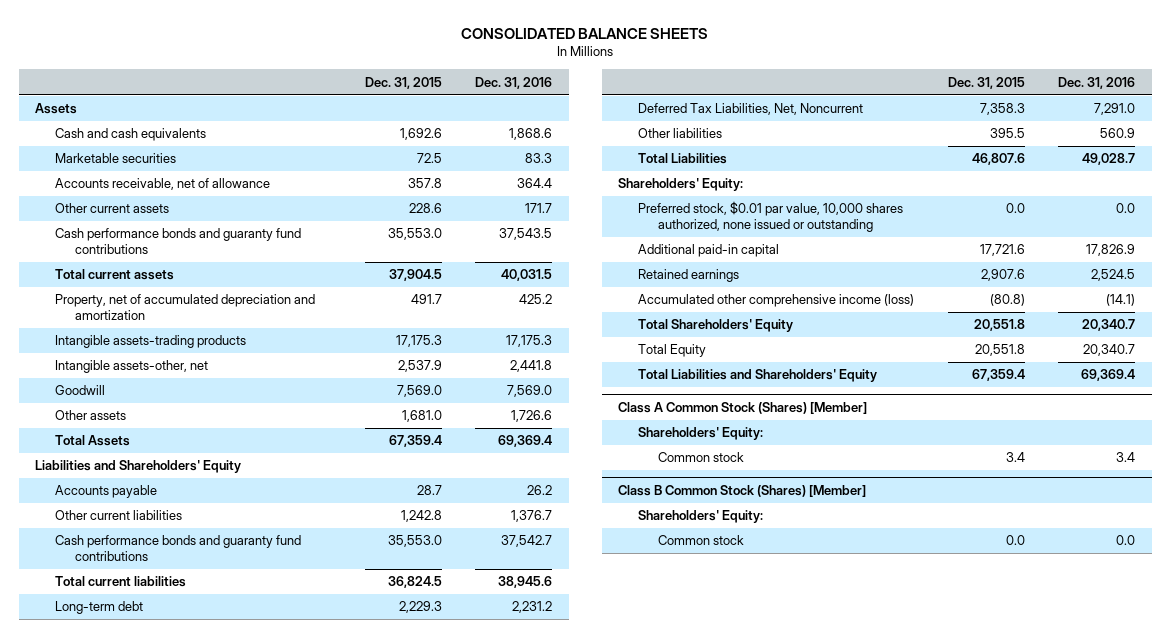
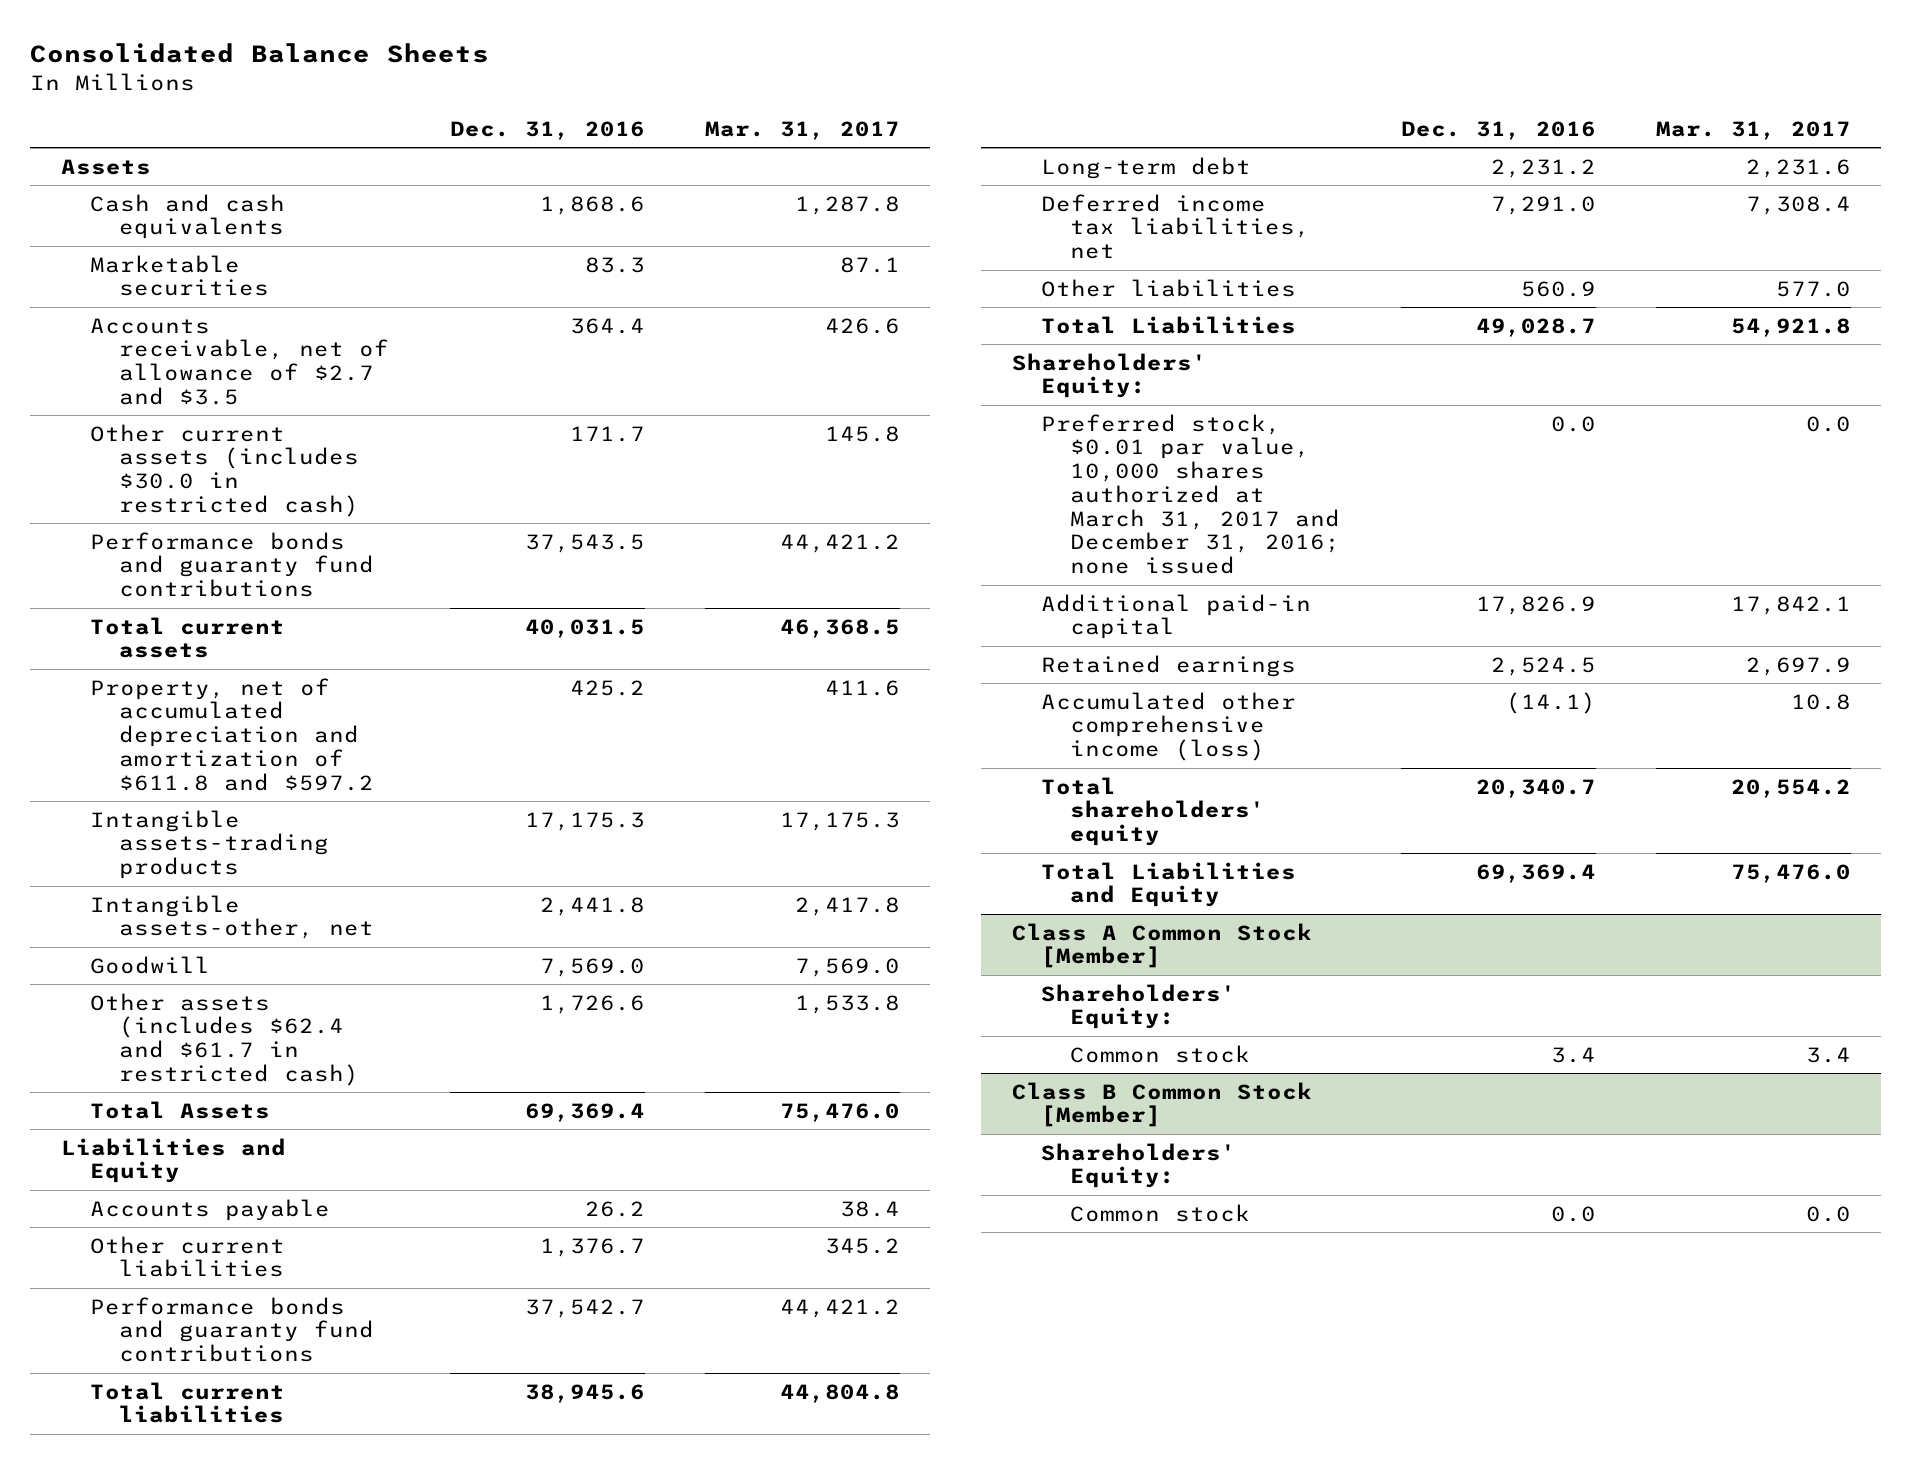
- CONSOLIDATED BALANCE SHEETS
+ Consolidated Balance Sheets
- | Dec. 31, 2015 | Dec. 31, 2016
+ | Dec. 31, 2016 | Mar. 31, 2017
- Accounts receivable, net of allowance | 357.8 | 364.4
- Other current assets | 228.6 | 171.7
- Cash performance bonds and guaranty fund contributions | 35,553.0 | 37,543.5
+ Accounts receivable, net of allowance of $2.7 and $3.5 | 364.4 | 426.6
+ Other current assets (includes $30.0 in restricted cash) | 171.7 | 145.8
+ Performance bonds and guaranty fund contributions | 37,543.5 | 44,421.2
- Property, net of accumulated depreciation and amortization | 491.7 | 425.2
+ Property, net of accumulated depreciation and amortization of $611.8 and $597.2 | 425.2 | 411.6
- Other assets | 1,681.0 | 1,726.6
+ Other assets (includes $62.4 and $61.7 in restricted cash) | 1,726.6 | 1,533.8
- Liabilities and Shareholders' Equity
+ Liabilities and Equity
- Cash performance bonds and guaranty fund contributions | 35,553.0 | 37,542.7
+ Performance bonds and guaranty fund contributions | 37,542.7 | 44,421.2
- Deferred Tax Liabilities, Net, Noncurrent | 7,358.3 | 7,291.0
+ Deferred income tax liabilities, net | 7,291.0 | 7,308.4
- Preferred stock, $0.01 par value, 10,000 shares authorized, none issued or outstanding | 0.0 | 0.0
+ Preferred stock, $0.01 par value, 10,000 shares authorized at March 31, 2017 and December 31, 2016; none issued | 0.0 | 0.0
- Total Shareholders' Equity | 20,551.8 | 20,340.7
- Total Equity | 20,551.8 | 20,340.7
- Total Liabilities and Shareholders' Equity | 67,359.4 | 69,369.4
- Class A Common Stock (Shares) [Member]
+ Total shareholders' equity | 20,340.7 | 20,554.2
+ Total Liabilities and Equity | 69,369.4 | 75,476.0
+ Class A Common Stock [Member]
- Class B Common Stock (Shares) [Member]
+ Class B Common Stock [Member]

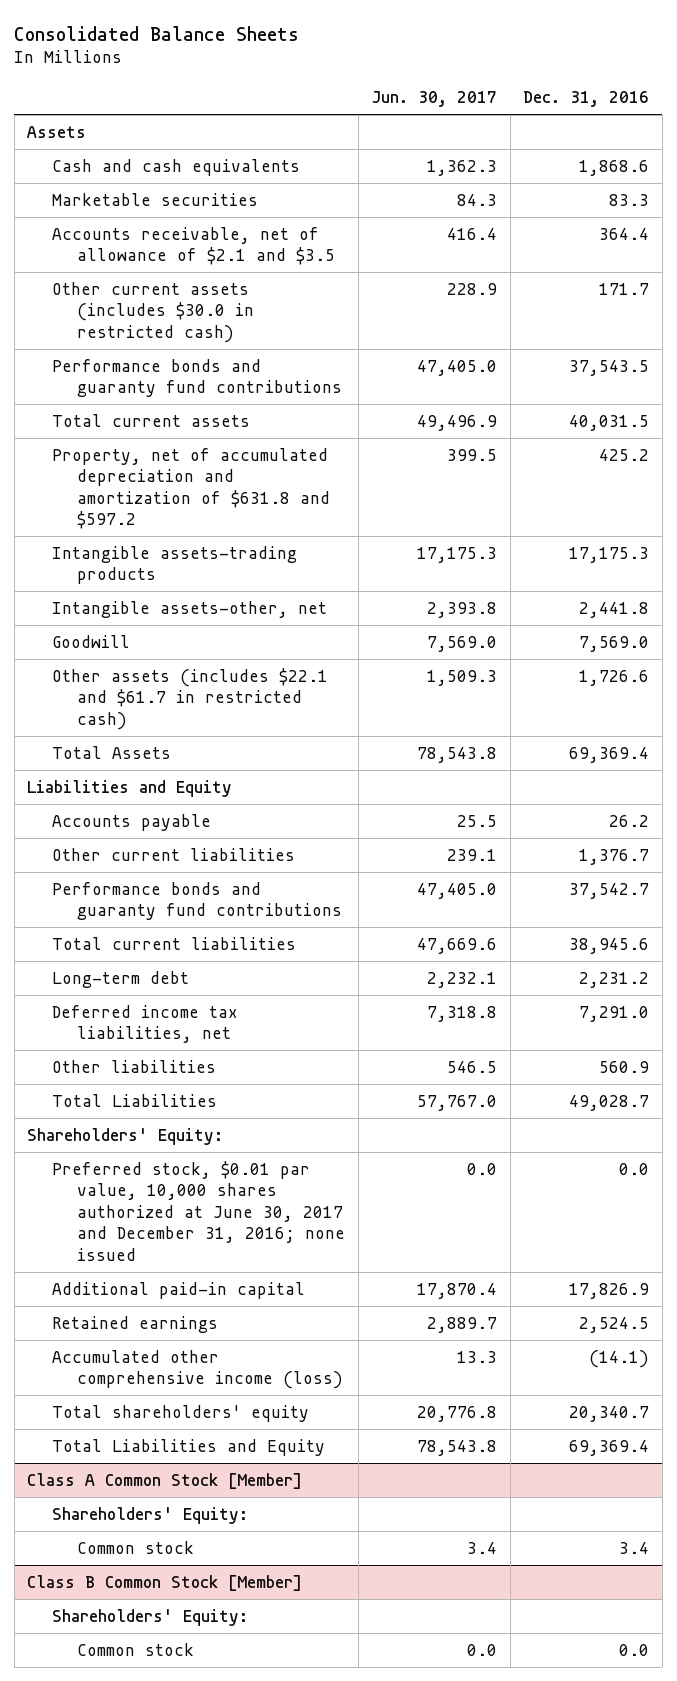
- | Dec. 31, 2016 | Mar. 31, 2017
+ | Jun. 30, 2017 | Dec. 31, 2016
- Accounts receivable, net of allowance of $2.7 and $3.5 | 364.4 | 426.6
+ Accounts receivable, net of allowance of $2.1 and $3.5 | 416.4 | 364.4
- Property, net of accumulated depreciation and amortization of $611.8 and $597.2 | 425.2 | 411.6
+ Property, net of accumulated depreciation and amortization of $631.8 and $597.2 | 399.5 | 425.2
- Other assets (includes $62.4 and $61.7 in restricted cash) | 1,726.6 | 1,533.8
+ Other assets (includes $22.1 and $61.7 in restricted cash) | 1,509.3 | 1,726.6
- Preferred stock, $0.01 par value, 10,000 shares authorized at March 31, 2017 and December 31, 2016; none issued | 0.0 | 0.0
+ Preferred stock, $0.01 par value, 10,000 shares authorized at June 30, 2017 and December 31, 2016; none issued | 0.0 | 0.0

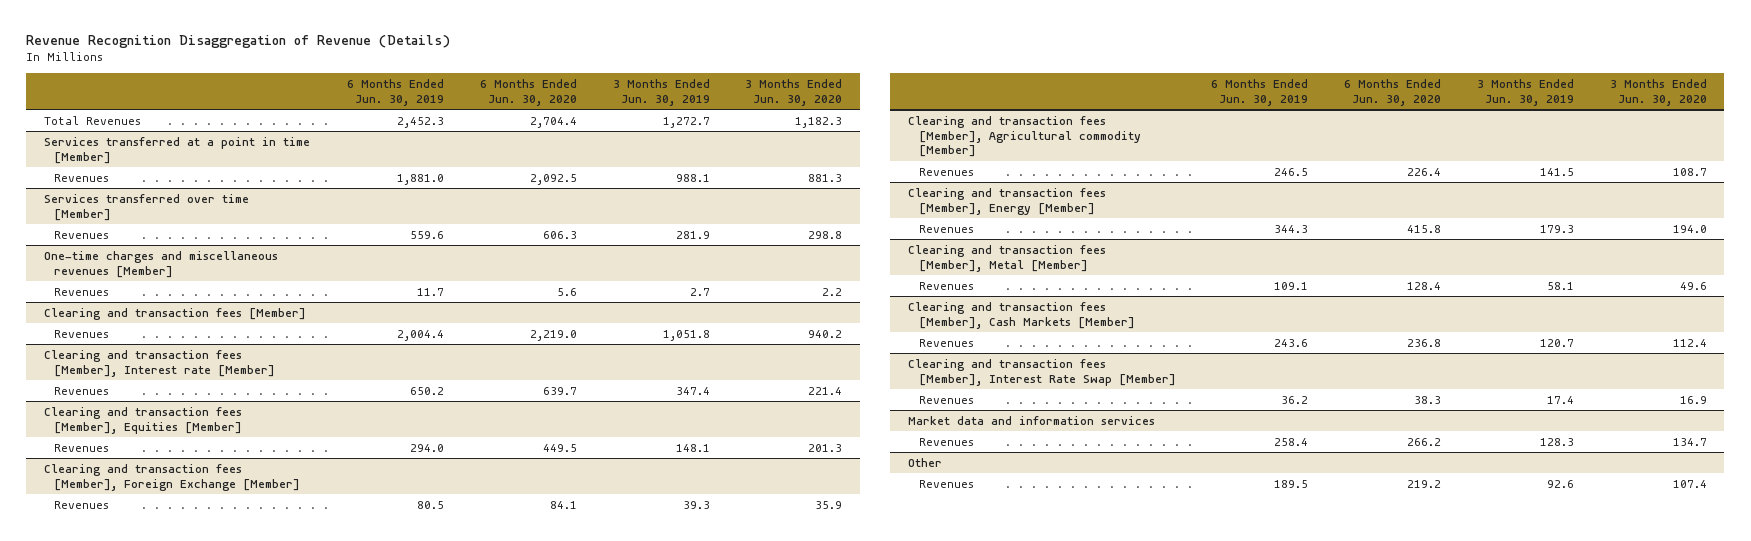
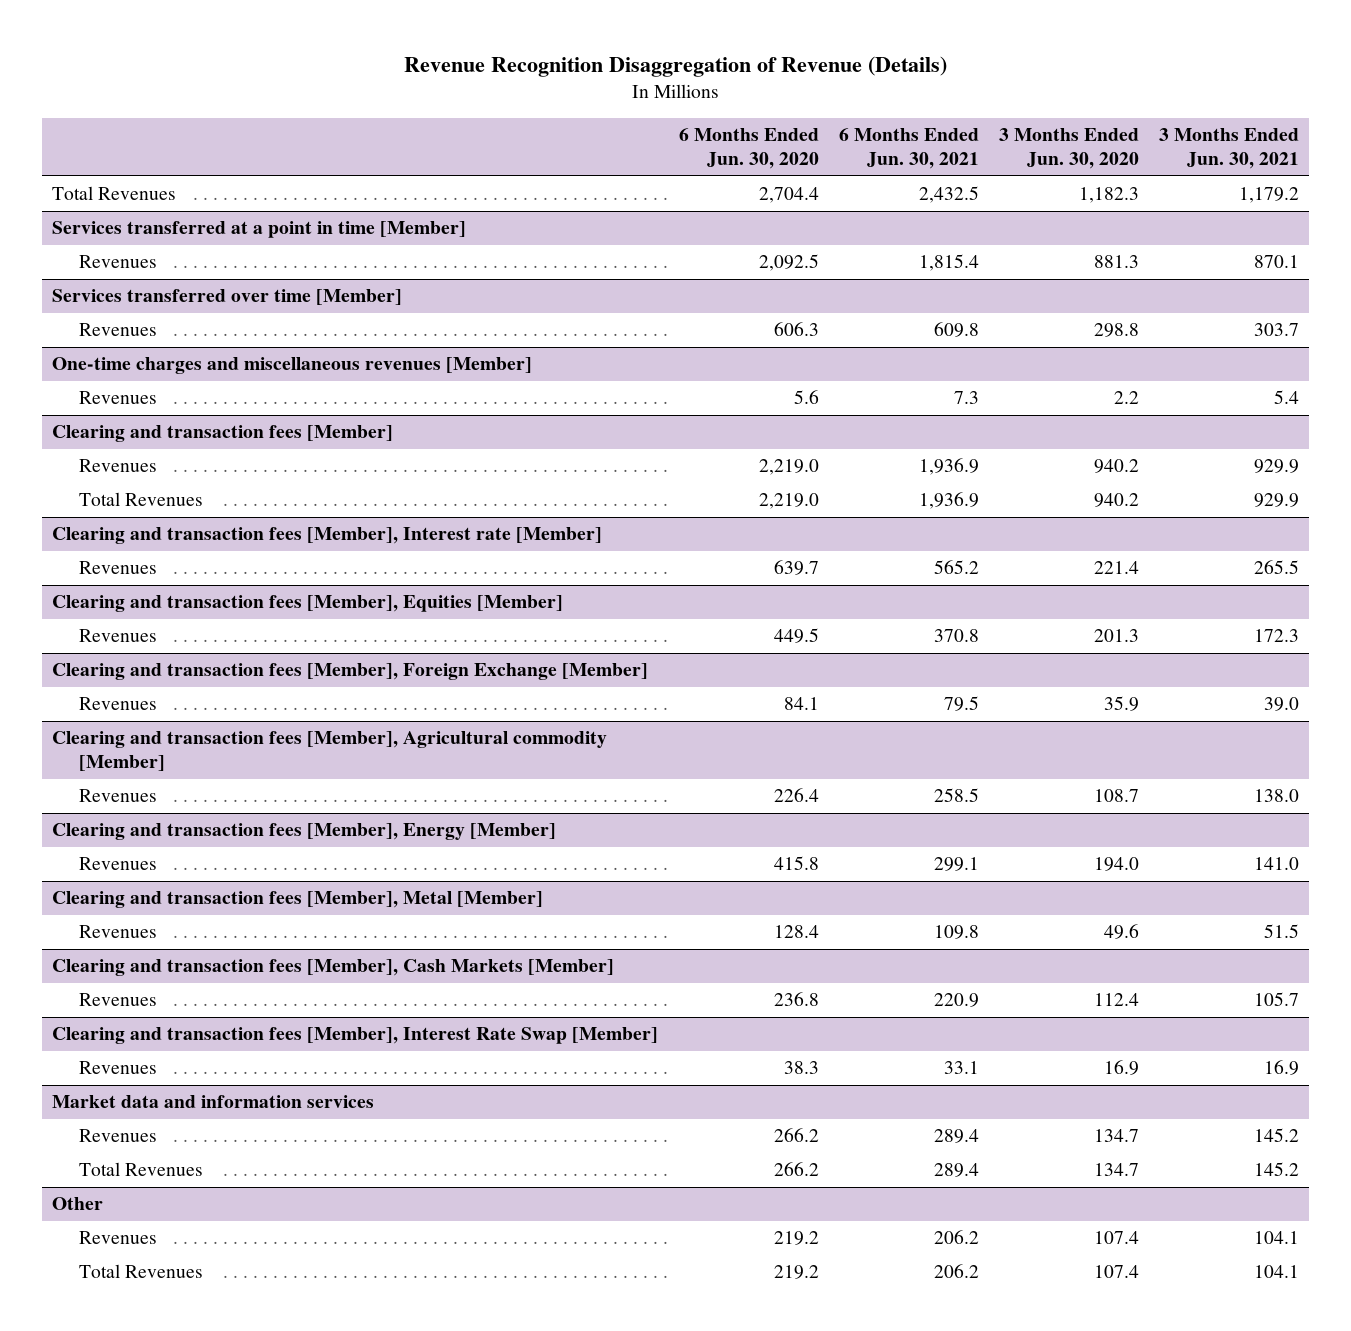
- | 6 Months Ended Jun. 30, 2019 | 6 Months Ended Jun. 30, 2020 | 3 Months Ended Jun. 30, 2019 | 3 Months Ended Jun. 30, 2020
+ | 6 Months Ended Jun. 30, 2020 | 6 Months Ended Jun. 30, 2021 | 3 Months Ended Jun. 30, 2020 | 3 Months Ended Jun. 30, 2021
@ Clearing and transaction fees [Member]
+ Total Revenues | 2,219.0 | 1,936.9 | 940.2 | 929.9
@ Market data and information services
+ Total Revenues | 266.2 | 289.4 | 134.7 | 145.2
@ Other
+ Total Revenues | 219.2 | 206.2 | 107.4 | 104.1

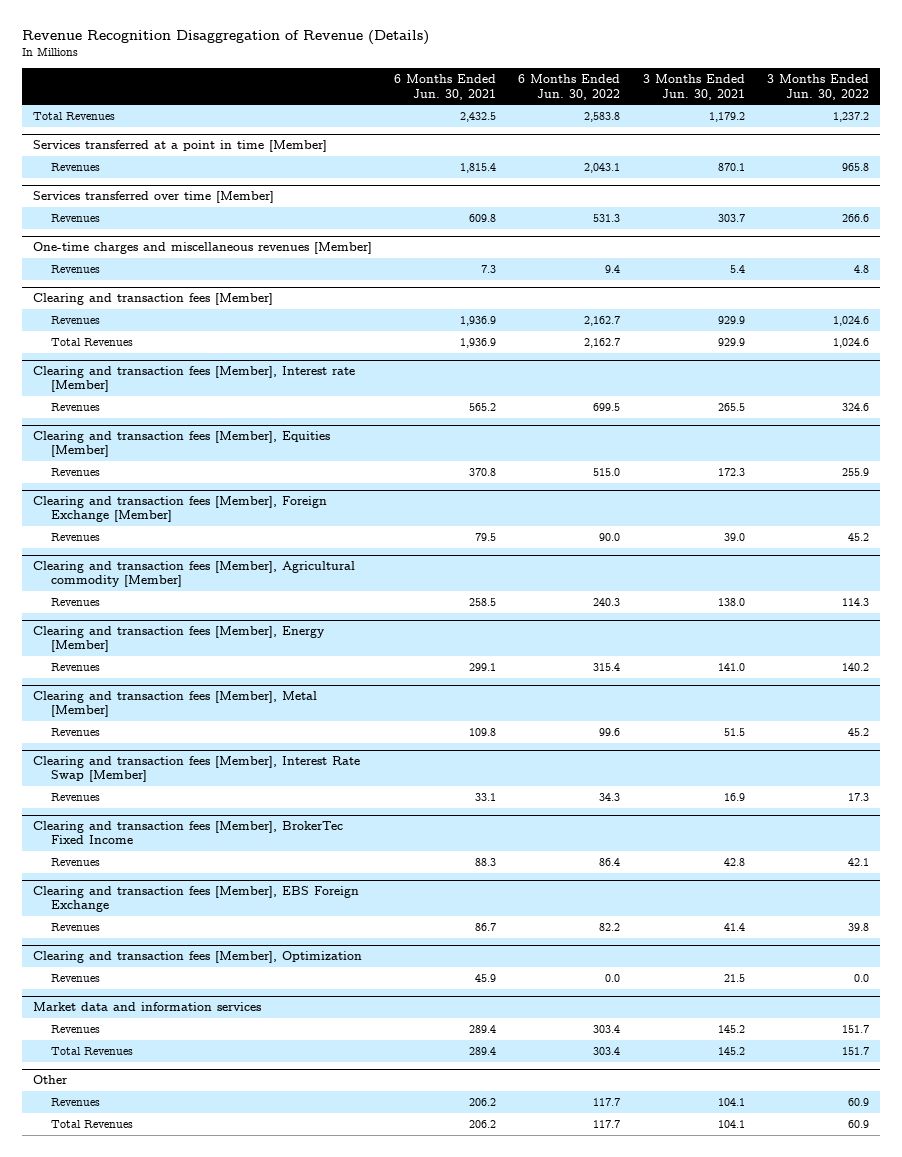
- | 6 Months Ended Jun. 30, 2020 | 6 Months Ended Jun. 30, 2021 | 3 Months Ended Jun. 30, 2020 | 3 Months Ended Jun. 30, 2021
+ | 6 Months Ended Jun. 30, 2021 | 6 Months Ended Jun. 30, 2022 | 3 Months Ended Jun. 30, 2021 | 3 Months Ended Jun. 30, 2022
- Clearing and transaction fees [Member], Cash Markets [Member]
- Revenues | 236.8 | 220.9 | 112.4 | 105.7
+ Clearing and transaction fees [Member], BrokerTec Fixed Income
+ Revenues | 88.3 | 86.4 | 42.8 | 42.1
+ Clearing and transaction fees [Member], EBS Foreign Exchange
+ Revenues | 86.7 | 82.2 | 41.4 | 39.8
+ Clearing and transaction fees [Member], Optimization
+ Revenues | 45.9 | 0.0 | 21.5 | 0.0

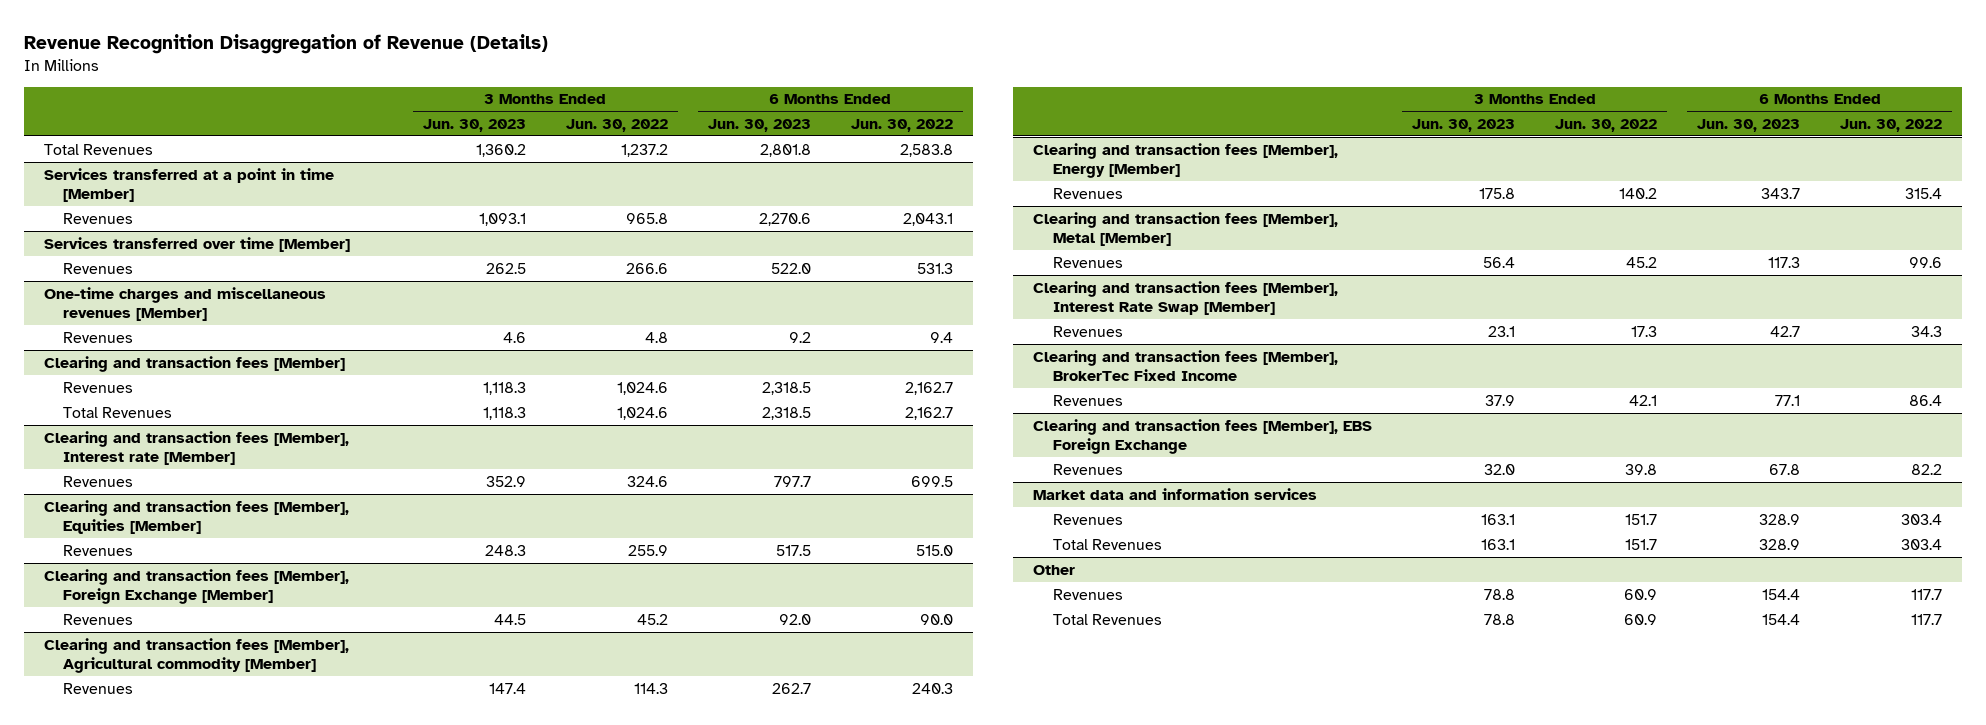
- | 6 Months Ended Jun. 30, 2021 | 6 Months Ended Jun. 30, 2022 | 3 Months Ended Jun. 30, 2021 | 3 Months Ended Jun. 30, 2022
+ | 3 Months Ended Jun. 30, 2023 | 3 Months Ended Jun. 30, 2022 | 6 Months Ended Jun. 30, 2023 | 6 Months Ended Jun. 30, 2022
- Clearing and transaction fees [Member], Optimization
- Revenues | 45.9 | 0.0 | 21.5 | 0.0

